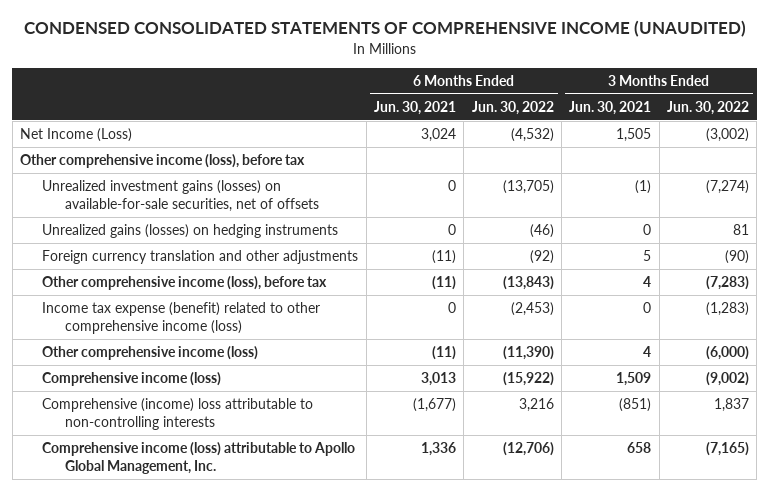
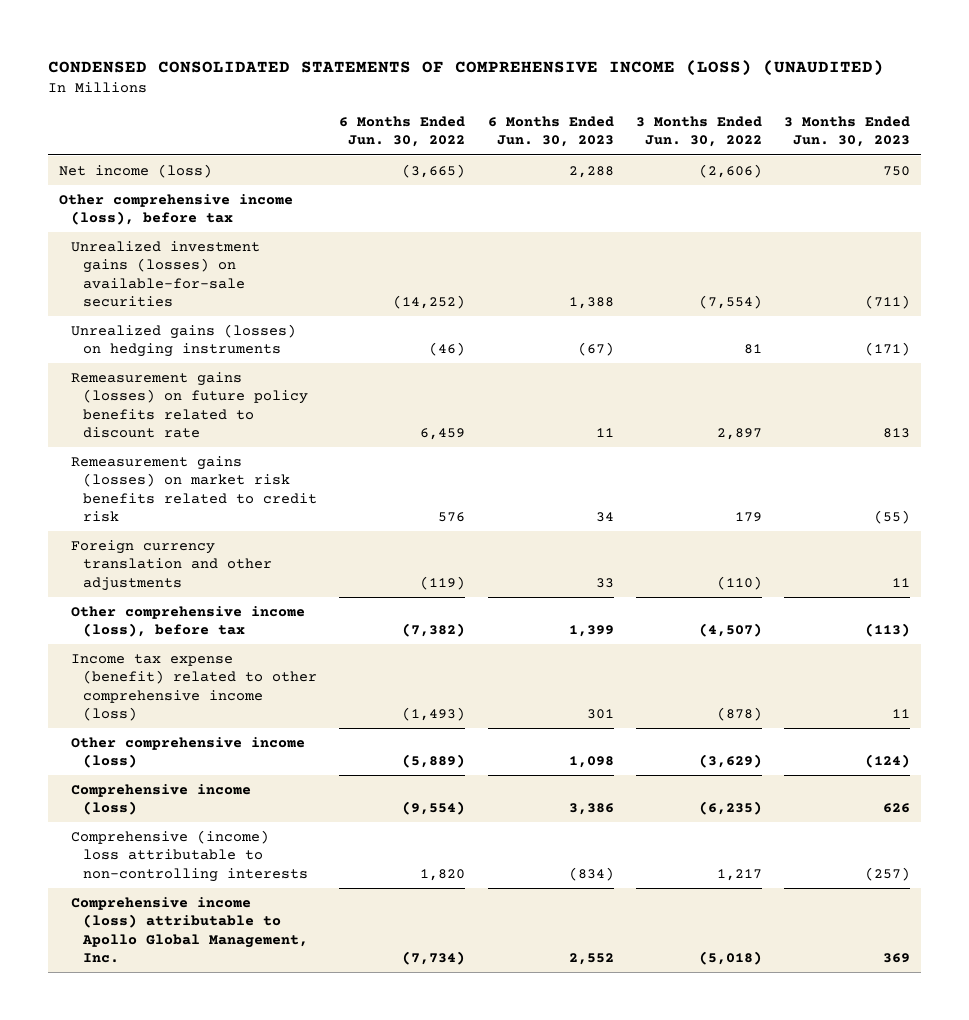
- CONDENSED CONSOLIDATED STATEMENTS OF COMPREHENSIVE INCOME (UNAUDITED)
+ CONDENSED CONSOLIDATED STATEMENTS OF COMPREHENSIVE INCOME (LOSS) (UNAUDITED)
- | 6 Months Ended Jun. 30, 2021 | 6 Months Ended Jun. 30, 2022 | 3 Months Ended Jun. 30, 2021 | 3 Months Ended Jun. 30, 2022
+ | 6 Months Ended Jun. 30, 2022 | 6 Months Ended Jun. 30, 2023 | 3 Months Ended Jun. 30, 2022 | 3 Months Ended Jun. 30, 2023
- Net Income (Loss) | 3,024 | (4,532) | 1,505 | (3,002)
+ Net income (loss) | (3,665) | 2,288 | (2,606) | 750
- Unrealized investment gains (losses) on available-for-sale securities, net of offsets | 0 | (13,705) | (1) | (7,274)
+ Unrealized investment gains (losses) on available-for-sale securities | (14,252) | 1,388 | (7,554) | (711)
- Foreign currency translation and other adjustments | (11) | (92) | 5 | (90)
- Other comprehensive income (loss), before tax | (11) | (13,843) | 4 | (7,283)
- Income tax expense (benefit) related to other comprehensive income (loss) | 0 | (2,453) | 0 | (1,283)
- Other comprehensive income (loss) | (11) | (11,390) | 4 | (6,000)
- Comprehensive income (loss) | 3,013 | (15,922) | 1,509 | (9,002)
- Comprehensive (income) loss attributable to non-controlling interests | (1,677) | 3,216 | (851) | 1,837
- Comprehensive income (loss) attributable to Apollo Global Management, Inc. | 1,336 | (12,706) | 658 | (7,165)
+ Remeasurement gains (losses) on future policy benefits related to discount rate | 6,459 | 11 | 2,897 | 813
+ Remeasurement gains (losses) on market risk benefits related to credit risk | 576 | 34 | 179 | (55)
+ Foreign currency translation and other adjustments | (119) | 33 | (110) | 11
+ Other comprehensive income (loss), before tax | (7,382) | 1,399 | (4,507) | (113)
+ Income tax expense (benefit) related to other comprehensive income (loss) | (1,493) | 301 | (878) | 11
+ Other comprehensive income (loss) | (5,889) | 1,098 | (3,629) | (124)
+ Comprehensive income (loss) | (9,554) | 3,386 | (6,235) | 626
+ Comprehensive (income) loss attributable to non-controlling interests | 1,820 | (834) | 1,217 | (257)
+ Comprehensive income (loss) attributable to Apollo Global Management, Inc. | (7,734) | 2,552 | (5,018) | 369

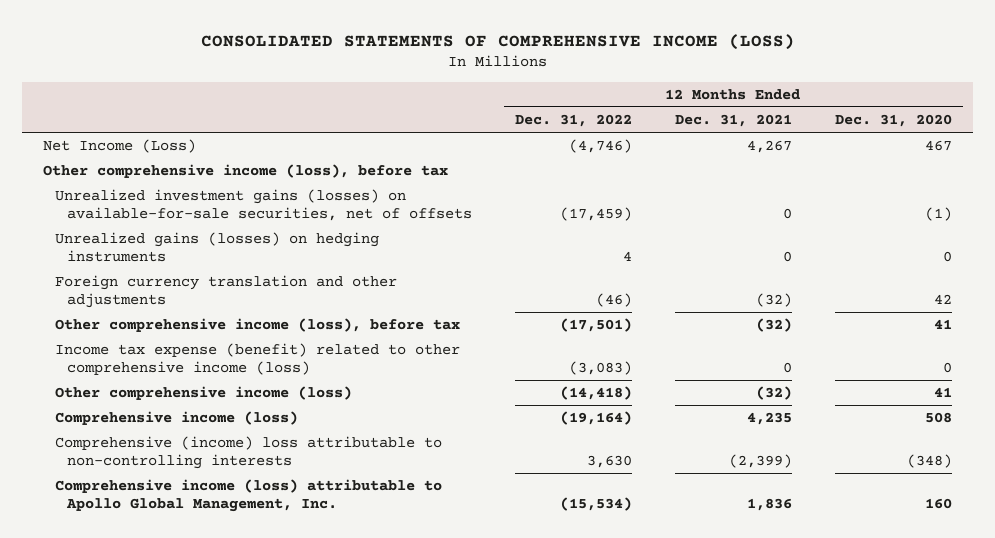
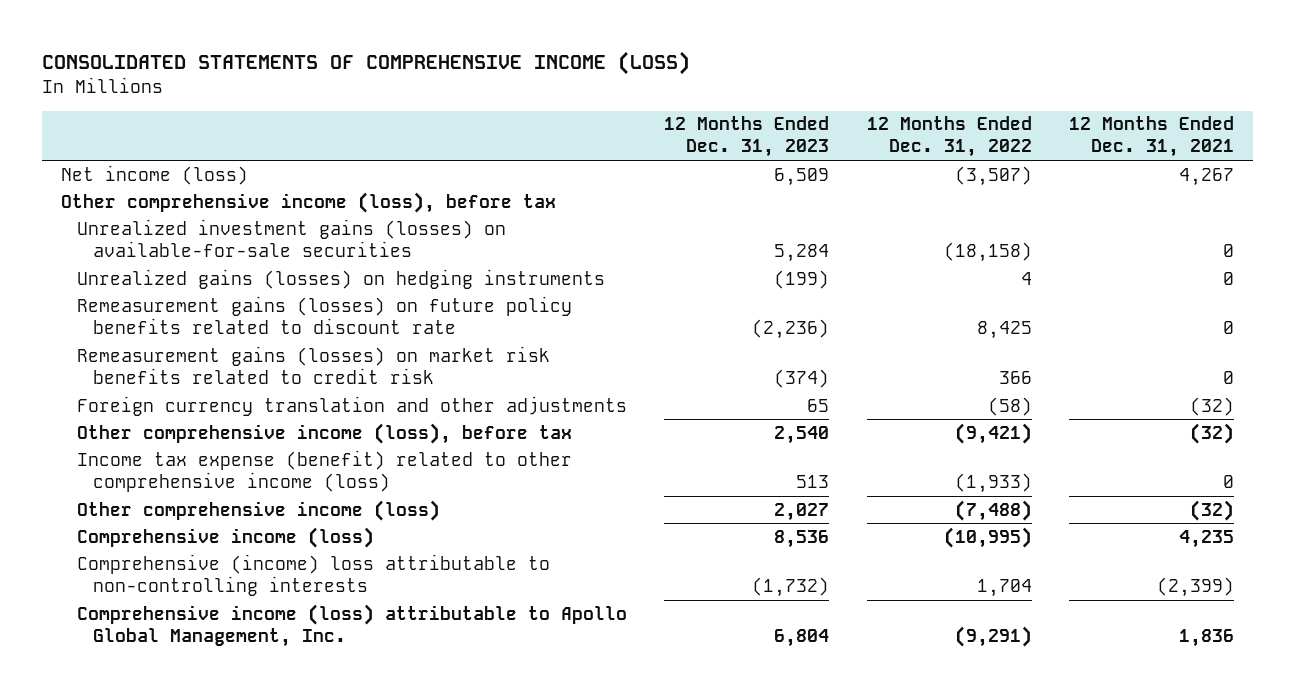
- | 12 Months Ended Dec. 31, 2022 | 12 Months Ended Dec. 31, 2021 | 12 Months Ended Dec. 31, 2020
+ | 12 Months Ended Dec. 31, 2023 | 12 Months Ended Dec. 31, 2022 | 12 Months Ended Dec. 31, 2021
- Net Income (Loss) | (4,746) | 4,267 | 467
+ Net income (loss) | 6,509 | (3,507) | 4,267
- Unrealized investment gains (losses) on available-for-sale securities, net of offsets | (17,459) | 0 | (1)
+ Unrealized investment gains (losses) on available-for-sale securities | 5,284 | (18,158) | 0
- Foreign currency translation and other adjustments | (46) | (32) | 42
- Other comprehensive income (loss), before tax | (17,501) | (32) | 41
- Income tax expense (benefit) related to other comprehensive income (loss) | (3,083) | 0 | 0
- Other comprehensive income (loss) | (14,418) | (32) | 41
- Comprehensive income (loss) | (19,164) | 4,235 | 508
- Comprehensive (income) loss attributable to non-controlling interests | 3,630 | (2,399) | (348)
- Comprehensive income (loss) attributable to Apollo Global Management, Inc. | (15,534) | 1,836 | 160
+ Remeasurement gains (losses) on future policy benefits related to discount rate | (2,236) | 8,425 | 0
+ Remeasurement gains (losses) on market risk benefits related to credit risk | (374) | 366 | 0
+ Foreign currency translation and other adjustments | 65 | (58) | (32)
+ Other comprehensive income (loss), before tax | 2,540 | (9,421) | (32)
+ Income tax expense (benefit) related to other comprehensive income (loss) | 513 | (1,933) | 0
+ Other comprehensive income (loss) | 2,027 | (7,488) | (32)
+ Comprehensive income (loss) | 8,536 | (10,995) | 4,235
+ Comprehensive (income) loss attributable to non-controlling interests | (1,732) | 1,704 | (2,399)
+ Comprehensive income (loss) attributable to Apollo Global Management, Inc. | 6,804 | (9,291) | 1,836

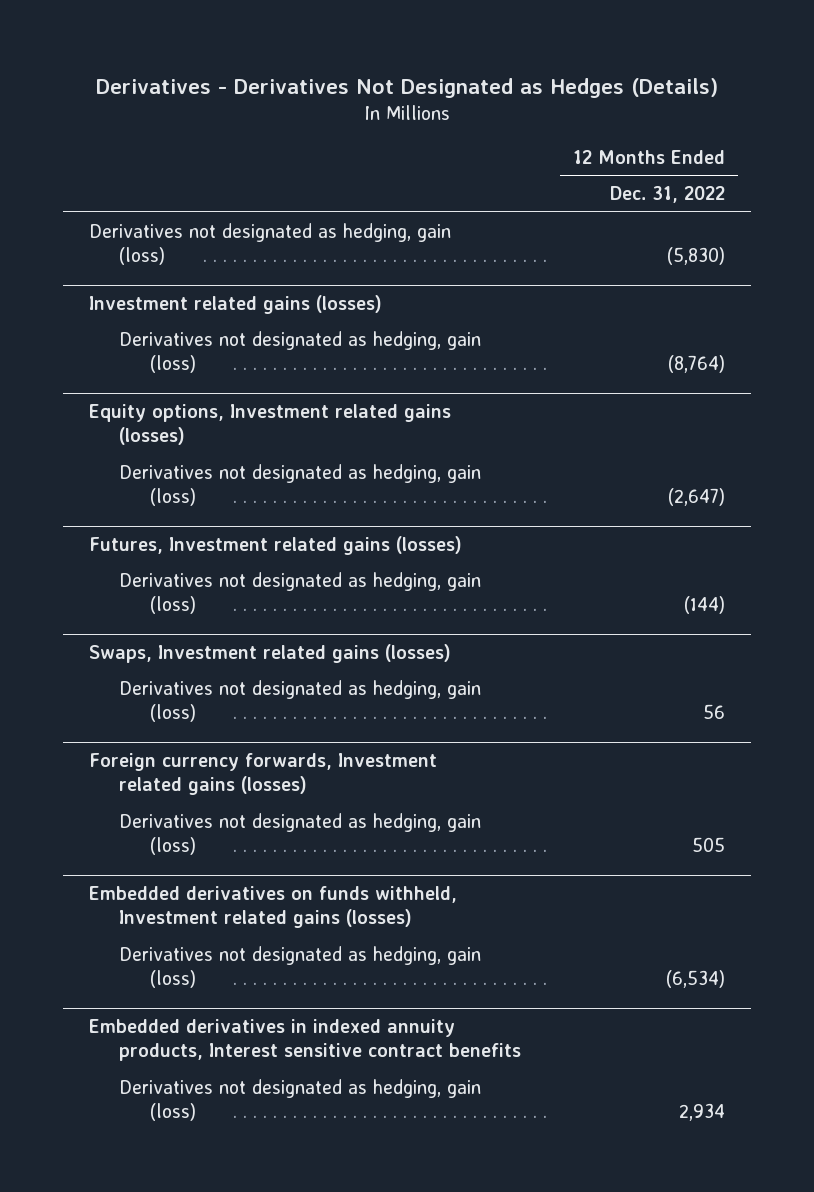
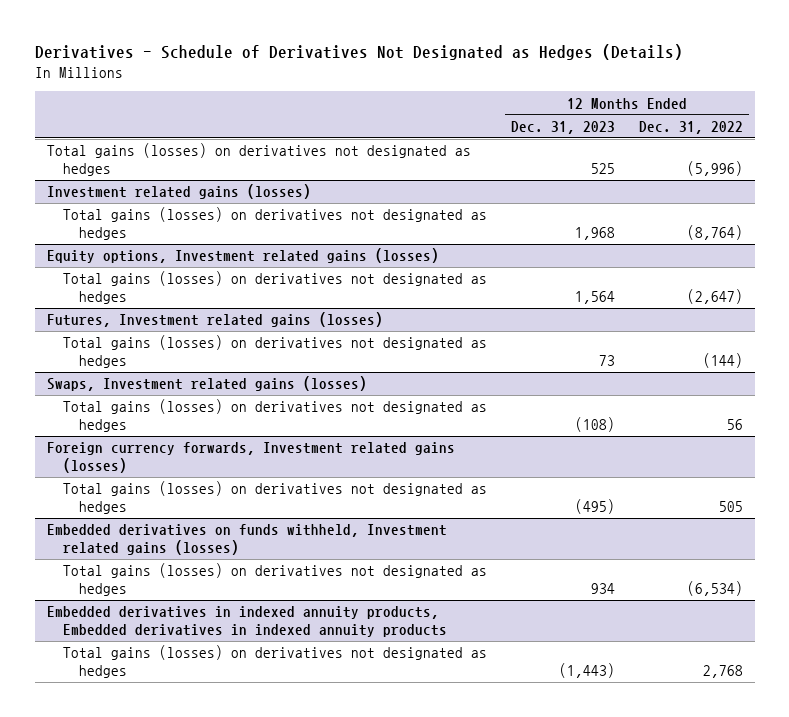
- Derivatives - Derivatives Not Designated as Hedges (Details)
+ Derivatives - Schedule of Derivatives Not Designated as Hedges (Details)
- | 12 Months Ended Dec. 31, 2022
+ | 12 Months Ended Dec. 31, 2023 | 12 Months Ended Dec. 31, 2022
- Derivatives not designated as hedging, gain (loss) | (5,830)
+ Total gains (losses) on derivatives not designated as hedges | 525 | (5,996)
@ Investment related gains (losses)
- Derivatives not designated as hedging, gain (loss) | (8,764)
+ Total gains (losses) on derivatives not designated as hedges | 1,968 | (8,764)
@ Equity options, Investment related gains (losses)
- Derivatives not designated as hedging, gain (loss) | (2,647)
+ Total gains (losses) on derivatives not designated as hedges | 1,564 | (2,647)
@ Futures, Investment related gains (losses)
- Derivatives not designated as hedging, gain (loss) | (144)
+ Total gains (losses) on derivatives not designated as hedges | 73 | (144)
@ Swaps, Investment related gains (losses)
- Derivatives not designated as hedging, gain (loss) | 56
+ Total gains (losses) on derivatives not designated as hedges | (108) | 56
@ Foreign currency forwards, Investment related gains (losses)
- Derivatives not designated as hedging, gain (loss) | 505
+ Total gains (losses) on derivatives not designated as hedges | (495) | 505
@ Embedded derivatives on funds withheld, Investment related gains (losses)
- Derivatives not designated as hedging, gain (loss) | (6,534)
- Embedded derivatives in indexed annuity products, Interest sensitive contract benefits
- Derivatives not designated as hedging, gain (loss) | 2,934
@ Embedded derivatives on funds withheld, Investment related gains (losses)
+ Total gains (losses) on derivatives not designated as hedges | 934 | (6,534)
+ Embedded derivatives in indexed annuity products, Embedded derivatives in indexed annuity products
+ Total gains (losses) on derivatives not designated as hedges | (1,443) | 2,768

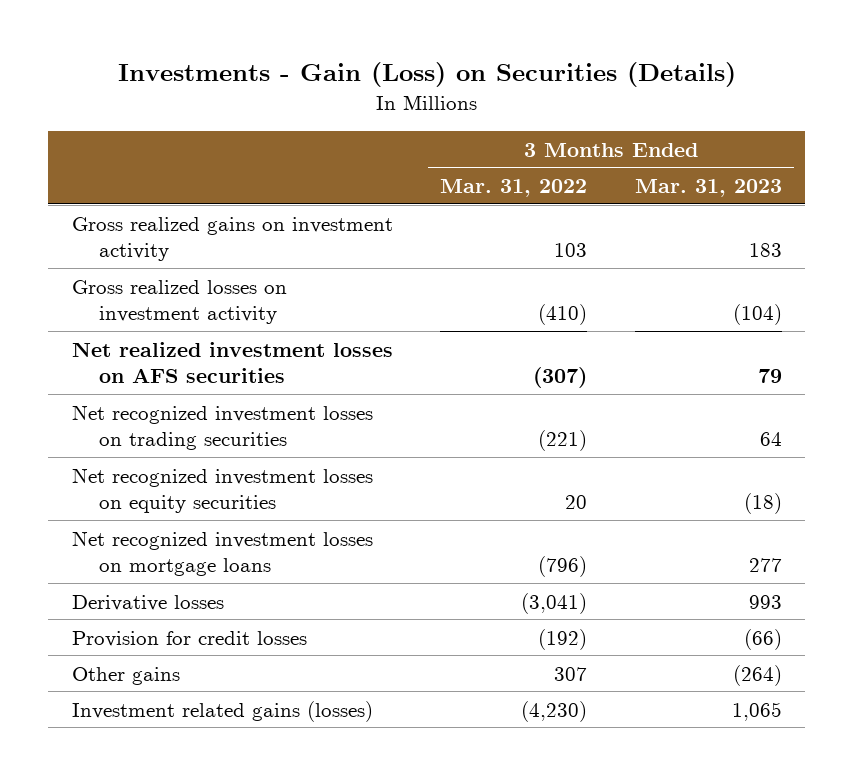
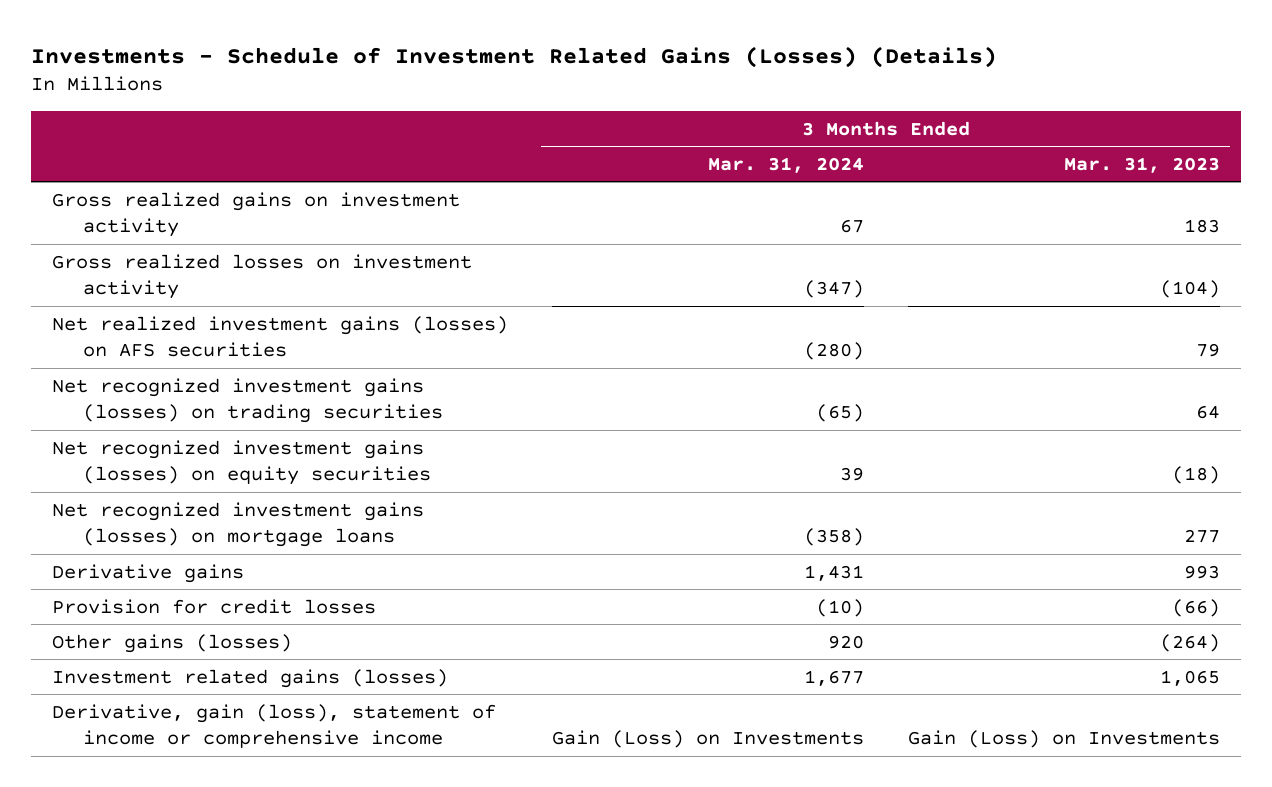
- Investments - Gain (Loss) on Securities (Details)
+ Investments - Schedule of Investment Related Gains (Losses) (Details)
- | 3 Months Ended Mar. 31, 2022 | 3 Months Ended Mar. 31, 2023
+ | 3 Months Ended Mar. 31, 2024 | 3 Months Ended Mar. 31, 2023
- Net realized investment losses on AFS securities | (307) | 79
- Net recognized investment losses on trading securities | (221) | 64
- Net recognized investment losses on equity securities | 20 | (18)
- Net recognized investment losses on mortgage loans | (796) | 277
- Derivative losses | (3,041) | 993
+ Net realized investment gains (losses) on AFS securities | (280) | 79
+ Net recognized investment gains (losses) on trading securities | (65) | 64
+ Net recognized investment gains (losses) on equity securities | 39 | (18)
+ Net recognized investment gains (losses) on mortgage loans | (358) | 277
+ Derivative gains | 1,431 | 993
- Other gains | 307 | (264)
+ Other gains (losses) | 920 | (264)
+ Derivative, gain (loss), statement of income or comprehensive income | Gain (Loss) on Investments | Gain (Loss) on Investments

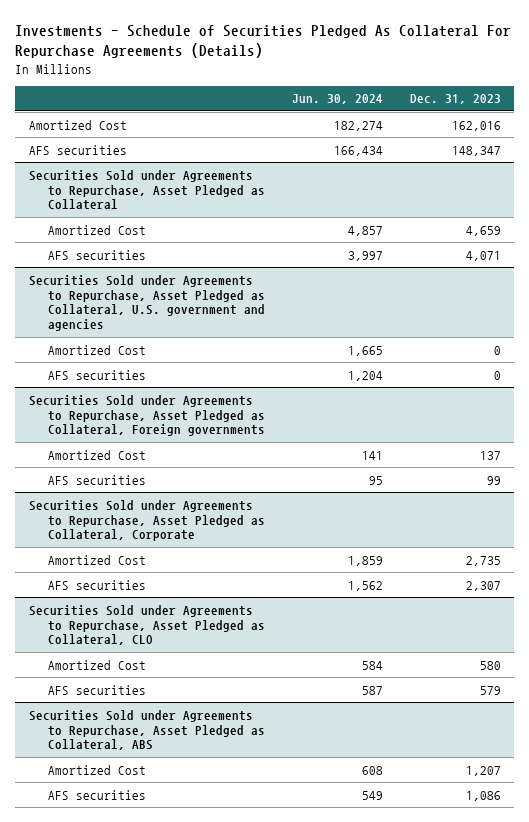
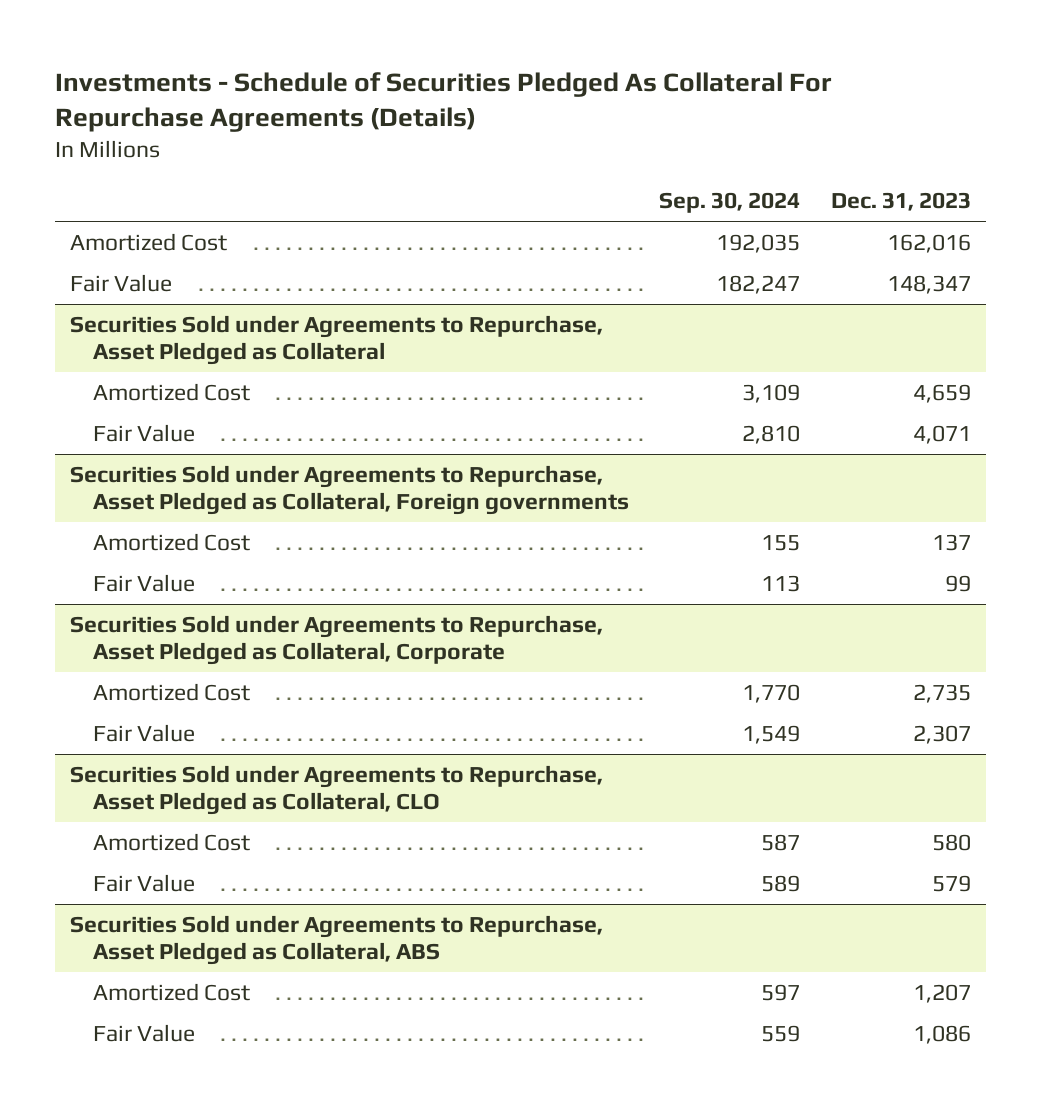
- | Jun. 30, 2024 | Dec. 31, 2023
+ | Sep. 30, 2024 | Dec. 31, 2023
- AFS securities | 166,434 | 148,347
+ Fair Value | 182,247 | 148,347
@ Securities Sold under Agreements to Repurchase, Asset Pledged as Collateral
- AFS securities | 3,997 | 4,071
- Securities Sold under Agreements to Repurchase, Asset Pledged as Collateral, U.S. government and agencies
- Amortized Cost | 1,665 | 0
- AFS securities | 1,204 | 0
@ Securities Sold under Agreements to Repurchase, Asset Pledged as Collateral
+ Fair Value | 2,810 | 4,071
@ Securities Sold under Agreements to Repurchase, Asset Pledged as Collateral, Foreign governments
- AFS securities | 95 | 99
+ Fair Value | 113 | 99
@ Securities Sold under Agreements to Repurchase, Asset Pledged as Collateral, Corporate
- AFS securities | 1,562 | 2,307
+ Fair Value | 1,549 | 2,307
@ Securities Sold under Agreements to Repurchase, Asset Pledged as Collateral, CLO
- AFS securities | 587 | 579
+ Fair Value | 589 | 579
@ Securities Sold under Agreements to Repurchase, Asset Pledged as Collateral, ABS
- AFS securities | 549 | 1,086
+ Fair Value | 559 | 1,086

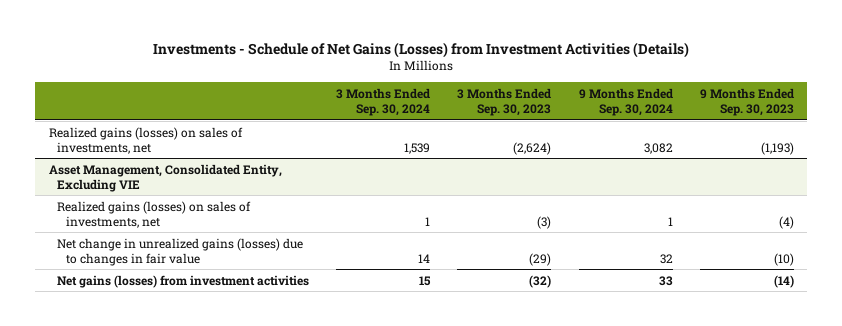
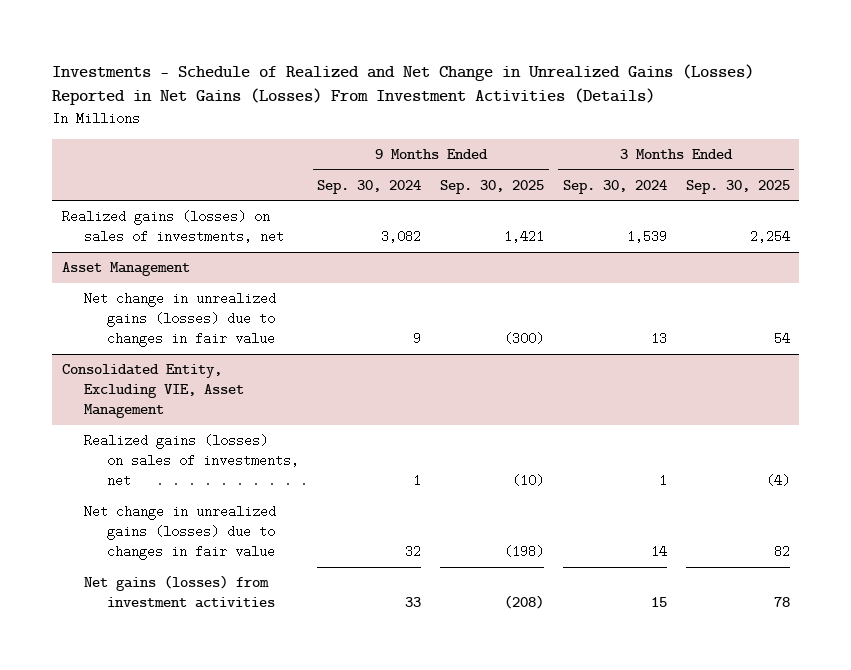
- Investments - Schedule of Net Gains (Losses) from Investment Activities (Details)
+ Investments - Schedule of Realized and Net Change in Unrealized Gains (Losses) Reported in Net Gains (Losses) From Investment Activities (Details)
- | 3 Months Ended Sep. 30, 2024 | 3 Months Ended Sep. 30, 2023 | 9 Months Ended Sep. 30, 2024 | 9 Months Ended Sep. 30, 2023
+ | 9 Months Ended Sep. 30, 2024 | 9 Months Ended Sep. 30, 2025 | 3 Months Ended Sep. 30, 2024 | 3 Months Ended Sep. 30, 2025
- Asset Management, Consolidated Entity, Excluding VIE
+ Asset Management
+ Net change in unrealized gains (losses) due to changes in fair value | 9 | (300) | 13 | 54
+ Consolidated Entity, Excluding VIE, Asset Management

